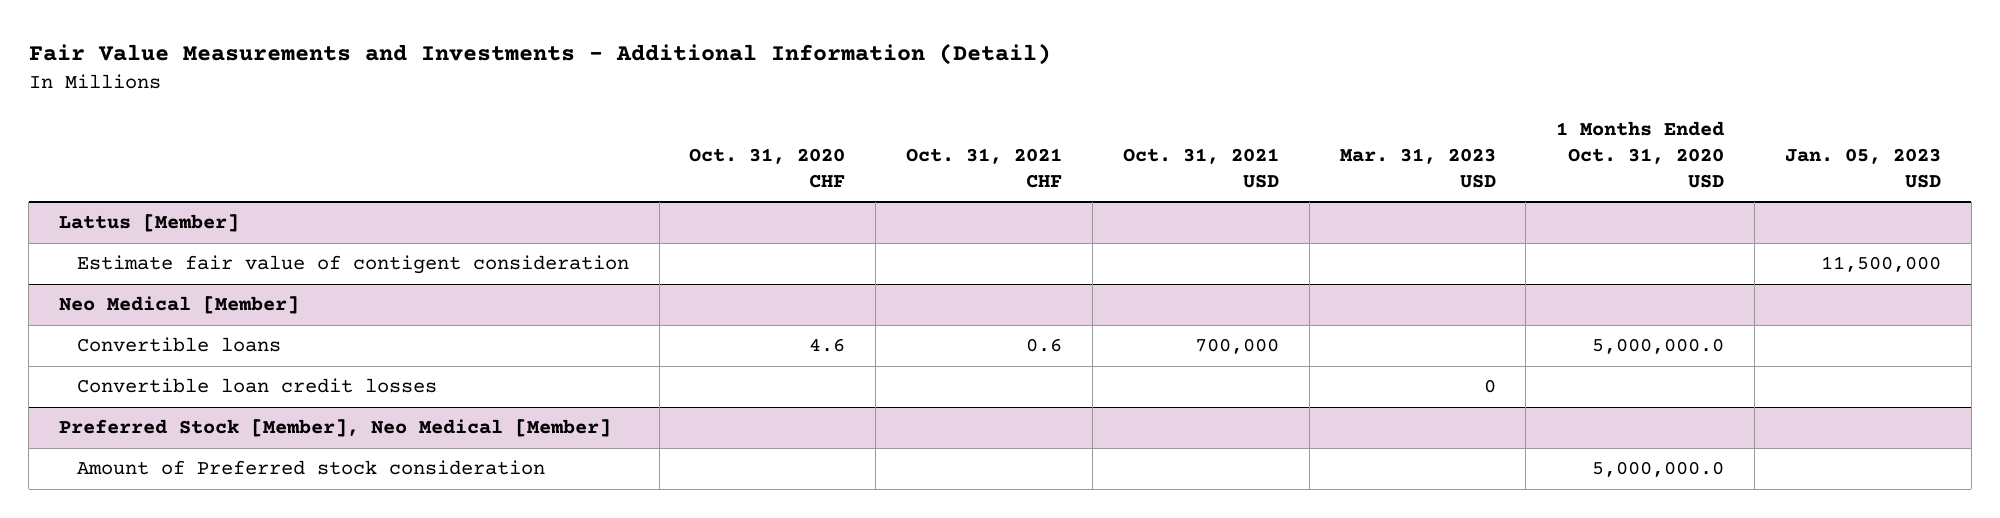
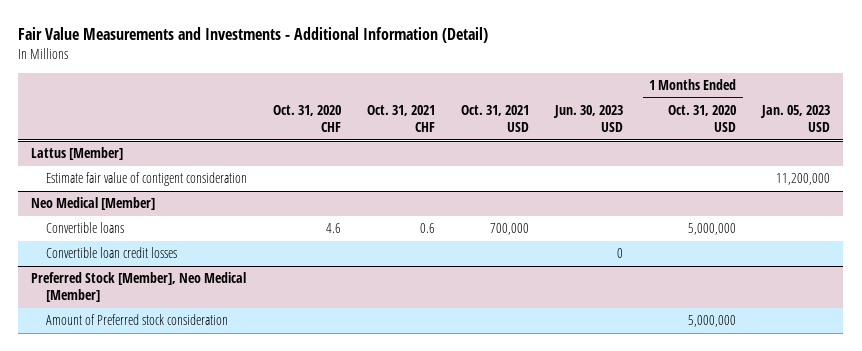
- | Oct. 31, 2020 CHF | Oct. 31, 2021 CHF | Oct. 31, 2021 USD | Mar. 31, 2023 USD | 1 Months Ended Oct. 31, 2020 USD | Jan. 05, 2023 USD
+ | Oct. 31, 2020 CHF | Oct. 31, 2021 CHF | Oct. 31, 2021 USD | Jun. 30, 2023 USD | 1 Months Ended Oct. 31, 2020 USD | Jan. 05, 2023 USD
@ Lattus [Member]
- Estimate fair value of contigent consideration | | | | | | 11,500,000
+ Estimate fair value of contigent consideration | | | | | | 11,200,000
@ Neo Medical [Member]
- Convertible loans | 4.6 | 0.6 | 700,000 | | 5,000,000.0 |
+ Convertible loans | 4.6 | 0.6 | 700,000 | | 5,000,000 |
@ Preferred Stock [Member], Neo Medical [Member]
- Amount of Preferred stock consideration | | | | | 5,000,000.0 |
+ Amount of Preferred stock consideration | | | | | 5,000,000 |

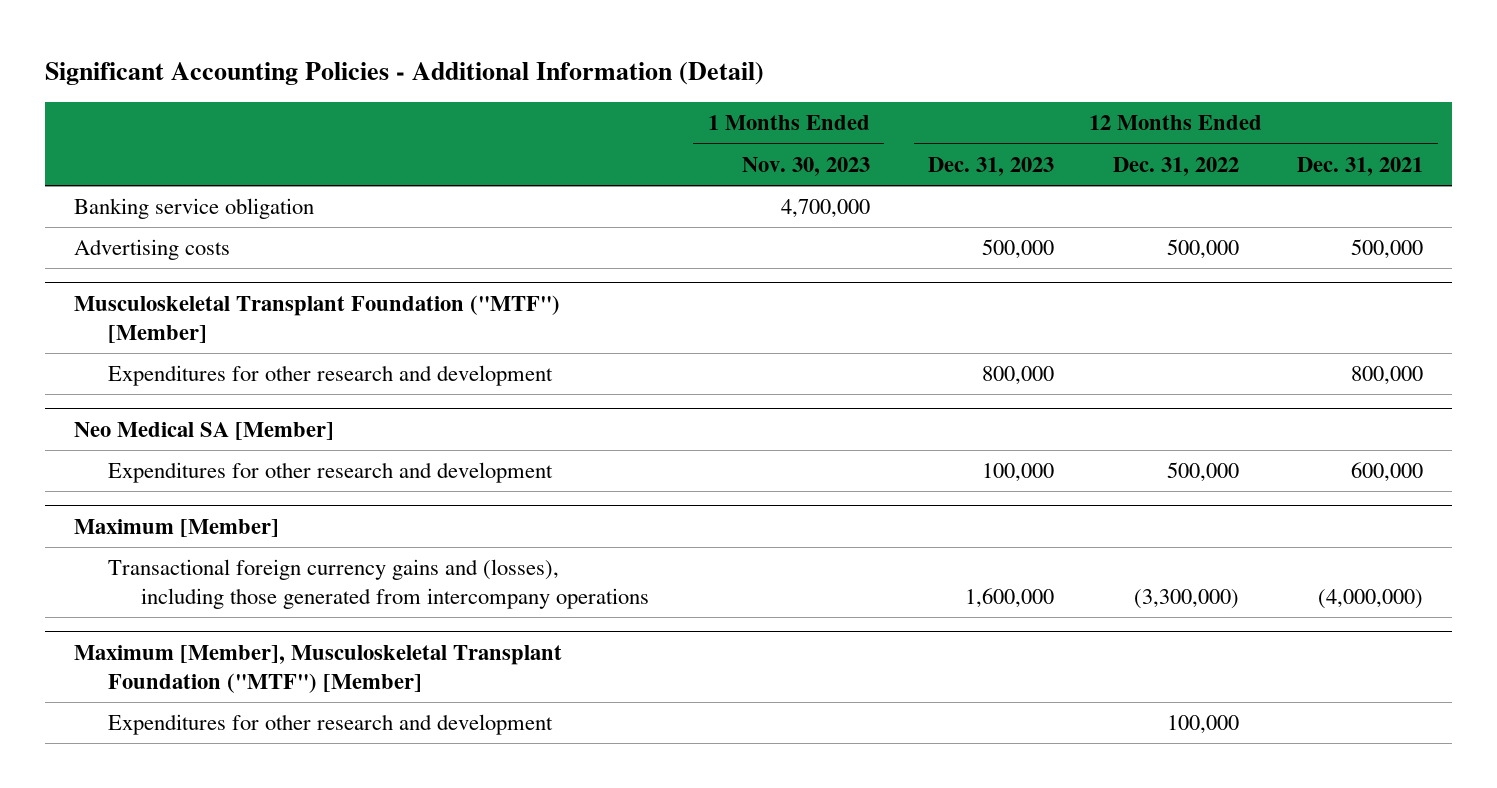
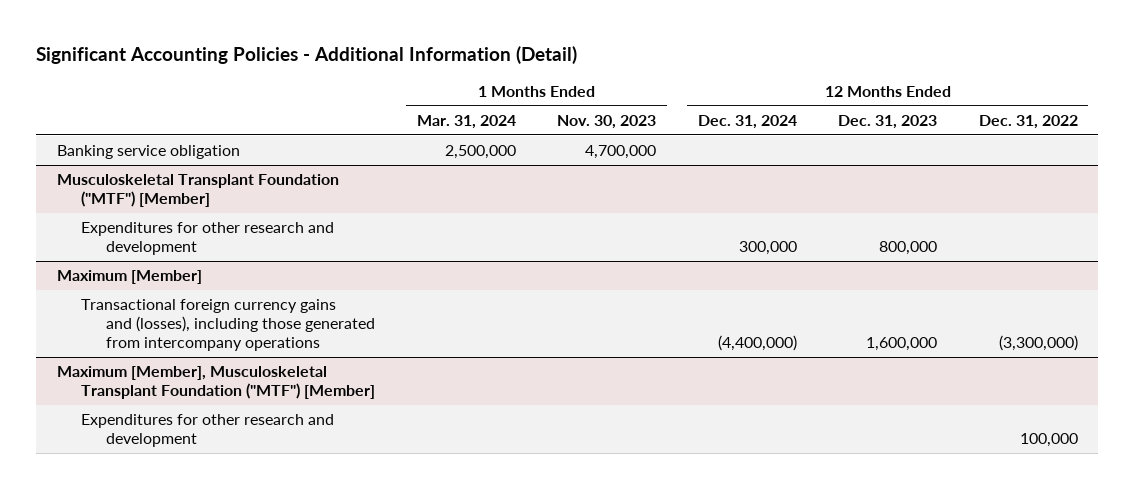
- | 1 Months Ended Nov. 30, 2023 | 12 Months Ended Dec. 31, 2023 | 12 Months Ended Dec. 31, 2022 | 12 Months Ended Dec. 31, 2021
+ | 1 Months Ended Mar. 31, 2024 | 1 Months Ended Nov. 30, 2023 | 12 Months Ended Dec. 31, 2024 | 12 Months Ended Dec. 31, 2023 | 12 Months Ended Dec. 31, 2022
- Advertising costs | | 500,000 | 500,000 | 500,000
- Neo Medical SA [Member]
- Expenditures for other research and development | | 100,000 | 500,000 | 600,000

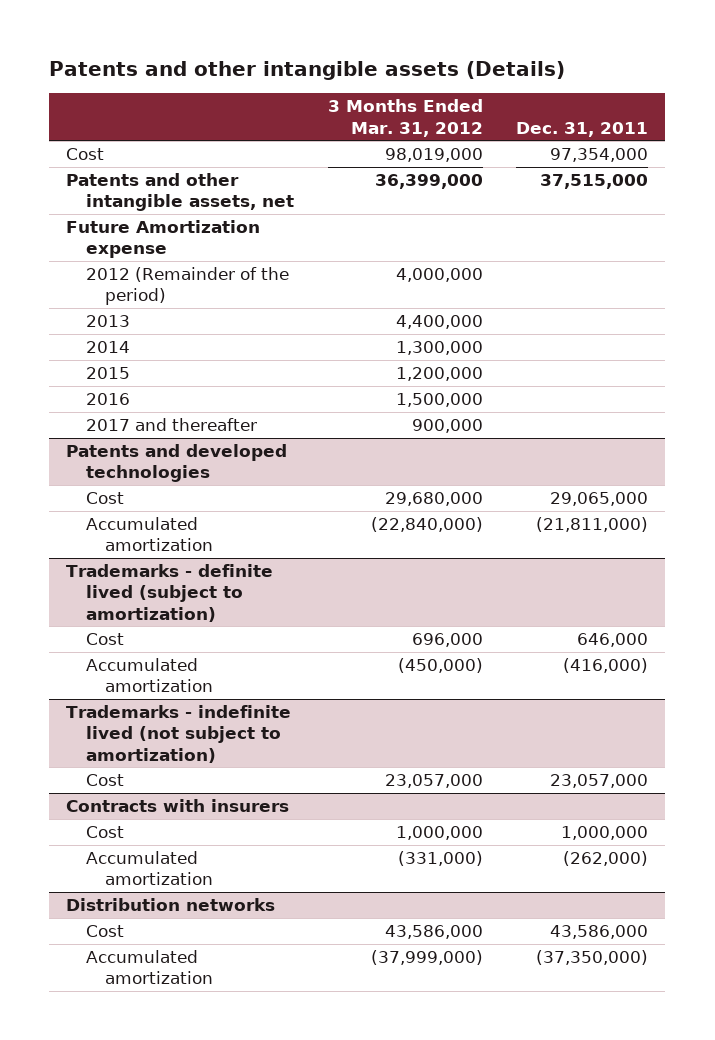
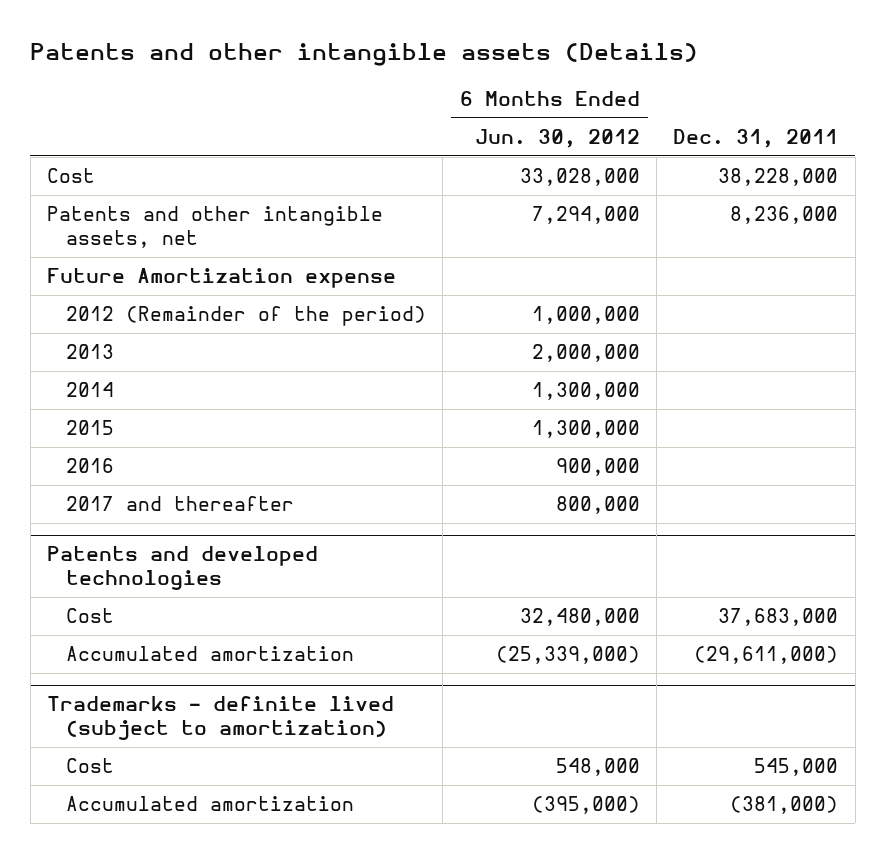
- | 3 Months Ended Mar. 31, 2012 | Dec. 31, 2011
+ | 6 Months Ended Jun. 30, 2012 | Dec. 31, 2011
- Cost | 98,019,000 | 97,354,000
- Patents and other intangible assets, net | 36,399,000 | 37,515,000
+ Cost | 33,028,000 | 38,228,000
+ Patents and other intangible assets, net | 7,294,000 | 8,236,000
@ Patents and developed technologies
- Cost | 29,680,000 | 29,065,000
- Accumulated amortization | (22,840,000) | (21,811,000)
+ Cost | 32,480,000 | 37,683,000
+ Accumulated amortization | (25,339,000) | (29,611,000)
@ Trademarks - definite lived (subject to amortization)
- Cost | 696,000 | 646,000
- Accumulated amortization | (450,000) | (416,000)
- Trademarks - indefinite lived (not subject to amortization)
- Cost | 23,057,000 | 23,057,000
- Contracts with insurers
- Cost | 1,000,000 | 1,000,000
- Accumulated amortization | (331,000) | (262,000)
- Distribution networks
- Cost | 43,586,000 | 43,586,000
- Accumulated amortization | (37,999,000) | (37,350,000)
@ Trademarks - definite lived (subject to amortization)
+ Cost | 548,000 | 545,000
+ Accumulated amortization | (395,000) | (381,000)

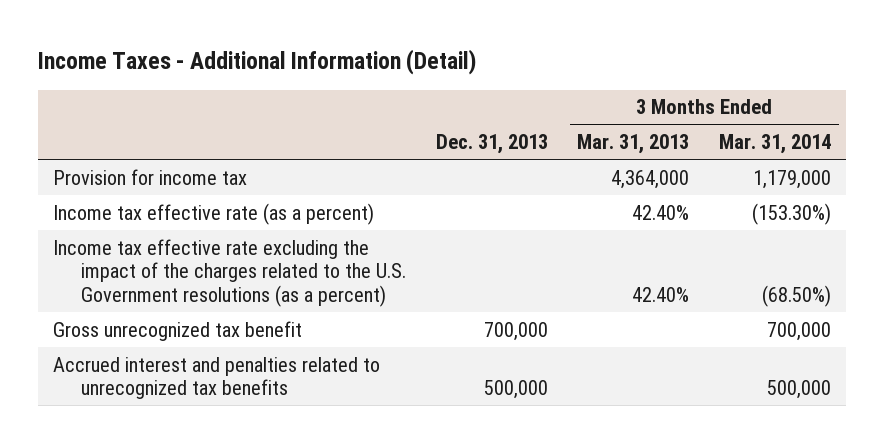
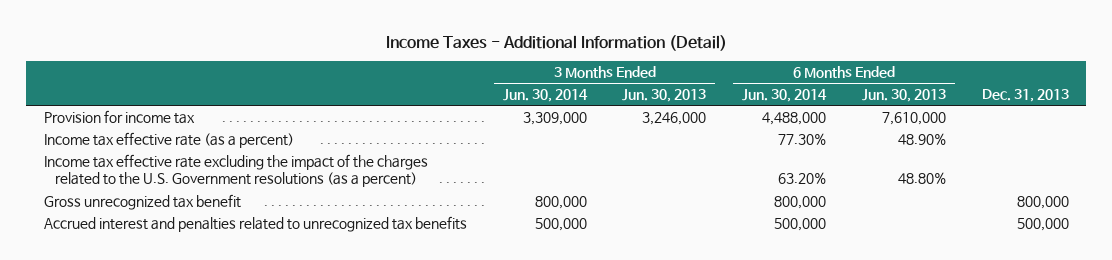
- | Dec. 31, 2013 | 3 Months Ended Mar. 31, 2013 | 3 Months Ended Mar. 31, 2014
+ | 3 Months Ended Jun. 30, 2014 | 3 Months Ended Jun. 30, 2013 | 6 Months Ended Jun. 30, 2014 | 6 Months Ended Jun. 30, 2013 | Dec. 31, 2013
- Gross unrecognized tax benefit | 700,000 | | 700,000
+ Gross unrecognized tax benefit | 800,000 | | 800,000 | | 800,000

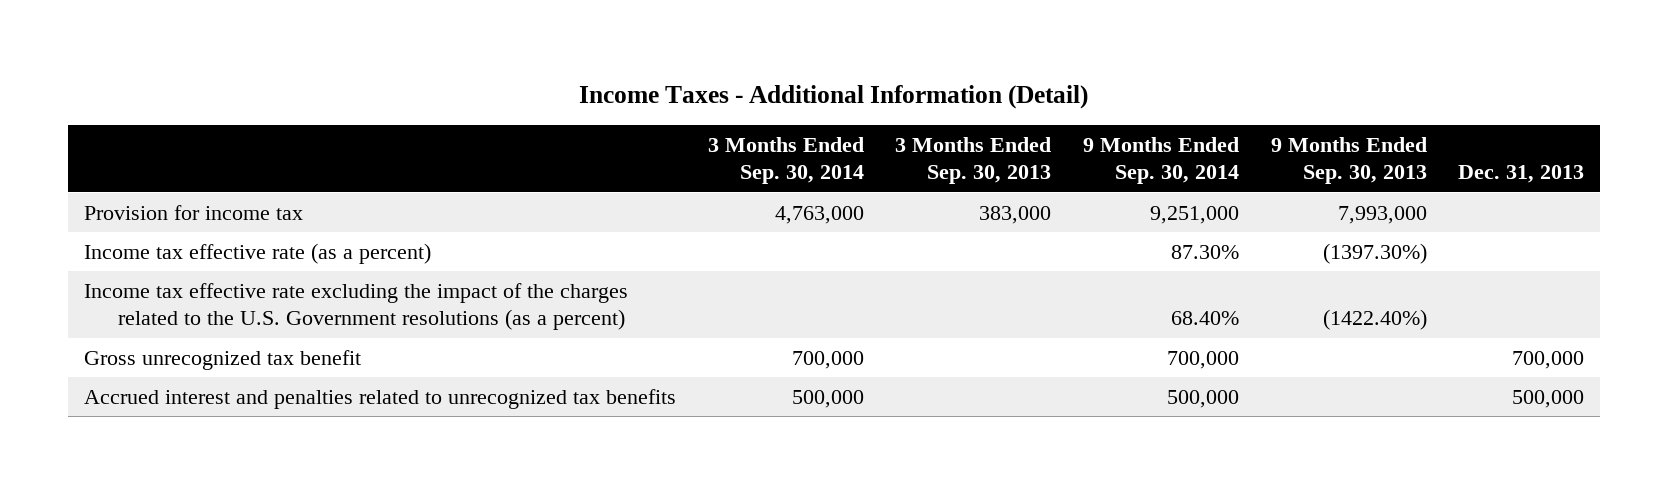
- | 3 Months Ended Jun. 30, 2014 | 3 Months Ended Jun. 30, 2013 | 6 Months Ended Jun. 30, 2014 | 6 Months Ended Jun. 30, 2013 | Dec. 31, 2013
+ | 3 Months Ended Sep. 30, 2014 | 3 Months Ended Sep. 30, 2013 | 9 Months Ended Sep. 30, 2014 | 9 Months Ended Sep. 30, 2013 | Dec. 31, 2013
- Gross unrecognized tax benefit | 800,000 | | 800,000 | | 800,000
+ Gross unrecognized tax benefit | 700,000 | | 700,000 | | 700,000

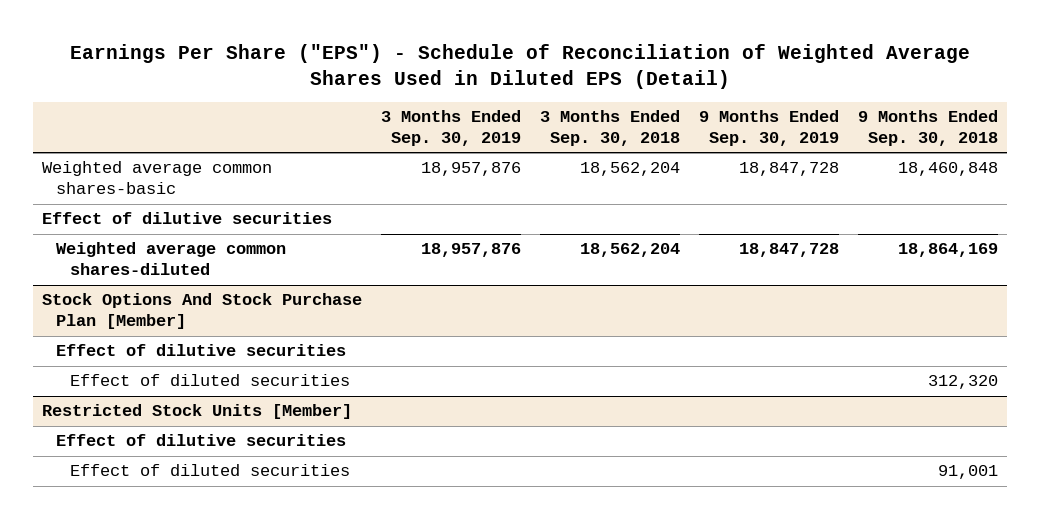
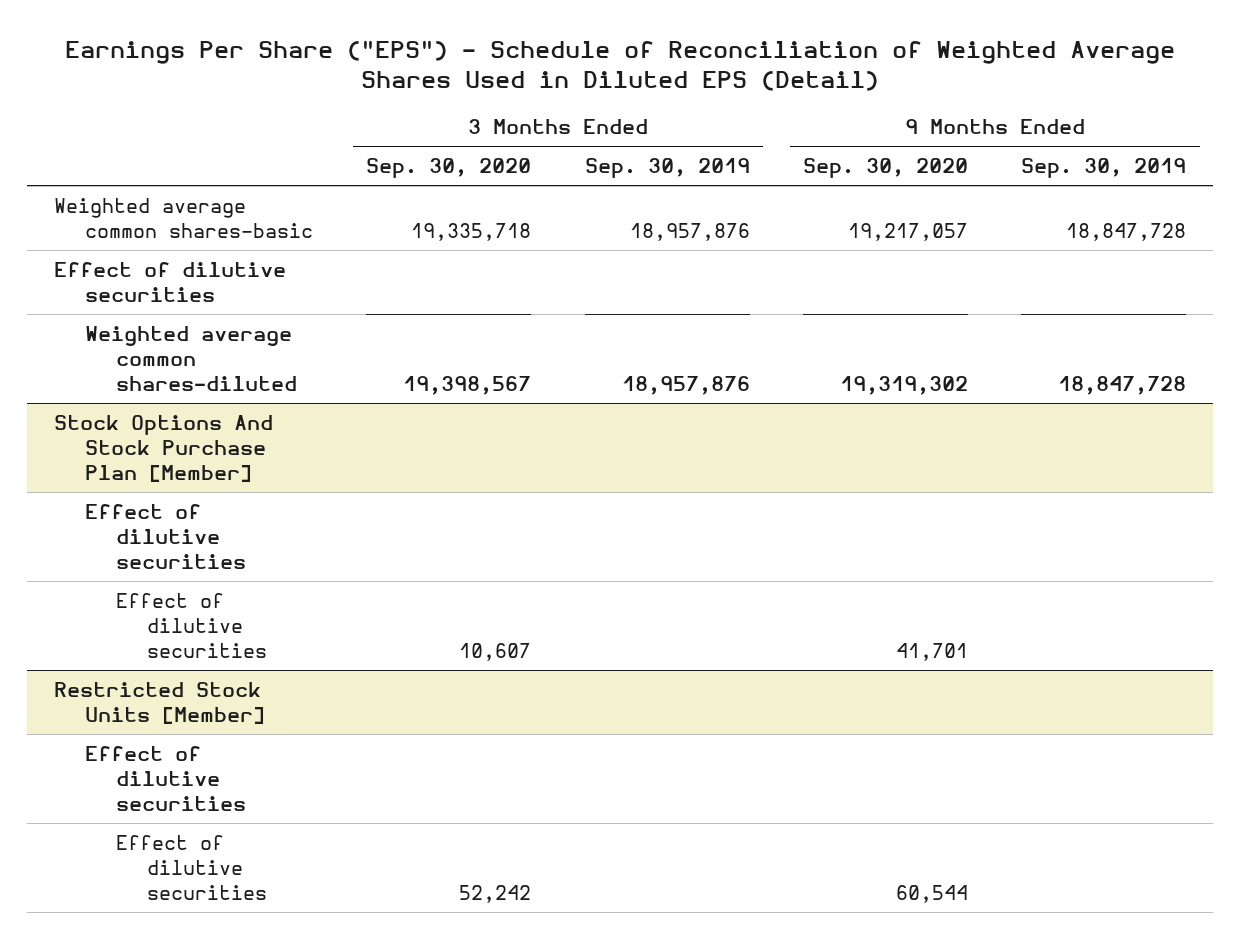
- | 3 Months Ended Sep. 30, 2019 | 3 Months Ended Sep. 30, 2018 | 9 Months Ended Sep. 30, 2019 | 9 Months Ended Sep. 30, 2018
+ | 3 Months Ended Sep. 30, 2020 | 3 Months Ended Sep. 30, 2019 | 9 Months Ended Sep. 30, 2020 | 9 Months Ended Sep. 30, 2019
@ Stock Options And Stock Purchase Plan [Member]
- Effect of diluted securities | | | | 312,320
+ Effect of dilutive securities | 10,607 | | 41,701 |
@ Restricted Stock Units [Member]
- Effect of diluted securities | | | | 91,001
+ Effect of dilutive securities | 52,242 | | 60,544 |

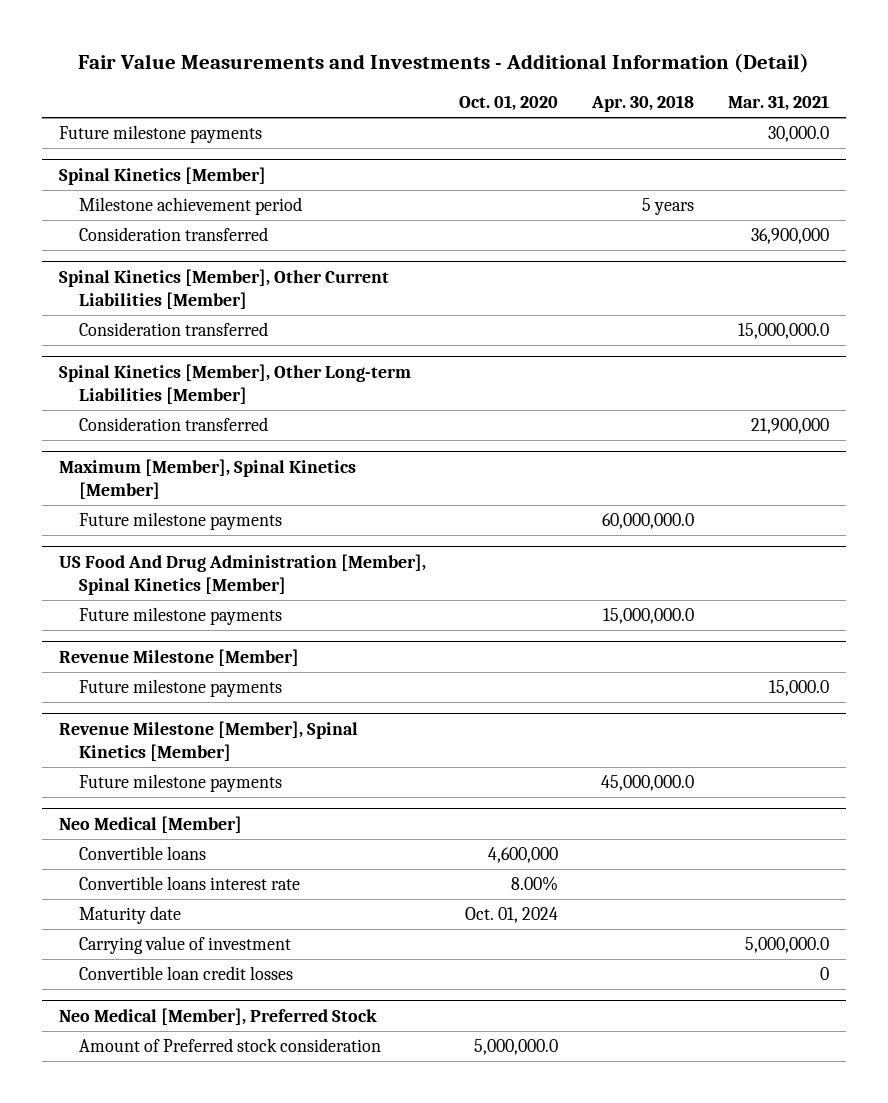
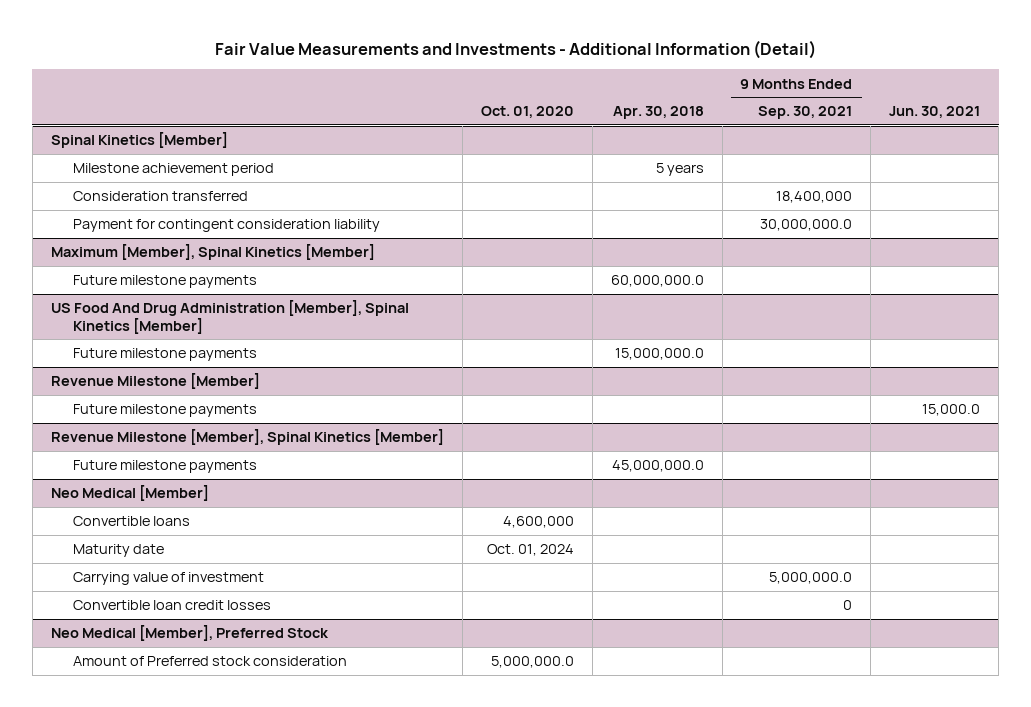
- | Oct. 01, 2020 | Apr. 30, 2018 | Mar. 31, 2021
+ | Oct. 01, 2020 | Apr. 30, 2018 | 9 Months Ended Sep. 30, 2021 | Jun. 30, 2021
- Future milestone payments | | | 30,000.0
- Spinal Kinetics [Member], Other Current Liabilities [Member]
- Consideration transferred | | | 15,000,000.0
- Spinal Kinetics [Member], Other Long-term Liabilities [Member]
- Consideration transferred | | | 21,900,000
@ Spinal Kinetics [Member]
+ Payment for contingent consideration liability | | | 30,000,000.0 |
@ Neo Medical [Member]
- Convertible loans interest rate | 8.00% | |

